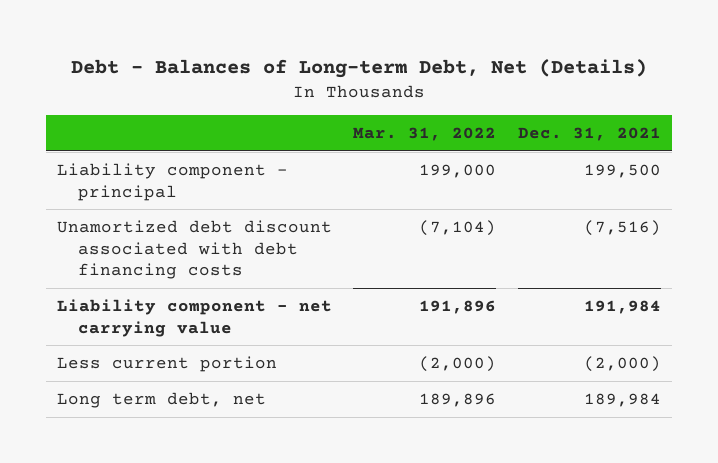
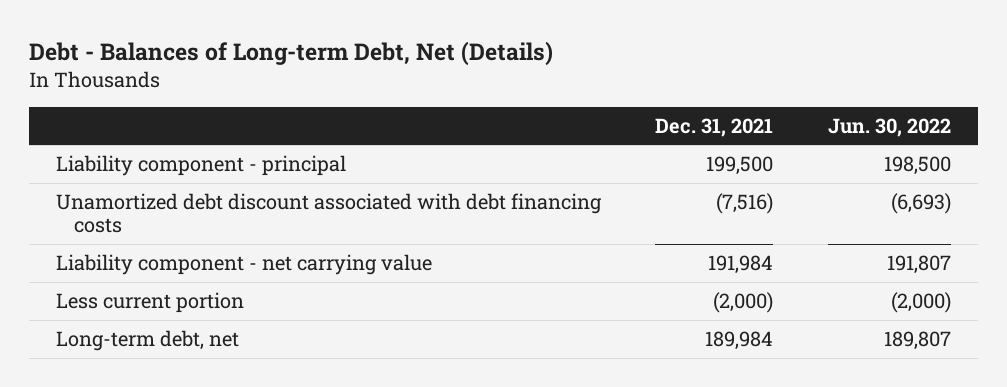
- | Mar. 31, 2022 | Dec. 31, 2021
+ | Dec. 31, 2021 | Jun. 30, 2022
- Long term debt, net | 189,896 | 189,984
+ Long-term debt, net | 189,984 | 189,807

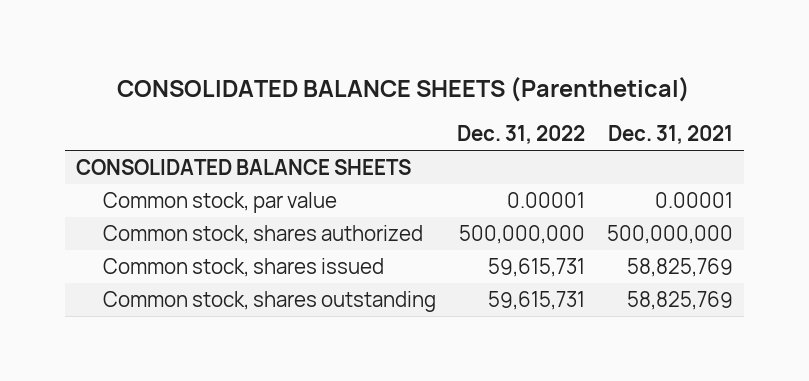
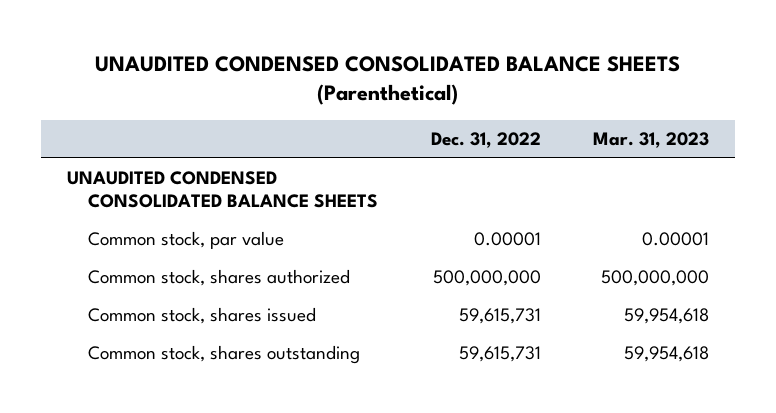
- CONSOLIDATED BALANCE SHEETS (Parenthetical)
+ UNAUDITED CONDENSED CONSOLIDATED BALANCE SHEETS (Parenthetical)
- | Dec. 31, 2022 | Dec. 31, 2021
+ | Dec. 31, 2022 | Mar. 31, 2023
- CONSOLIDATED BALANCE SHEETS
+ UNAUDITED CONDENSED CONSOLIDATED BALANCE SHEETS

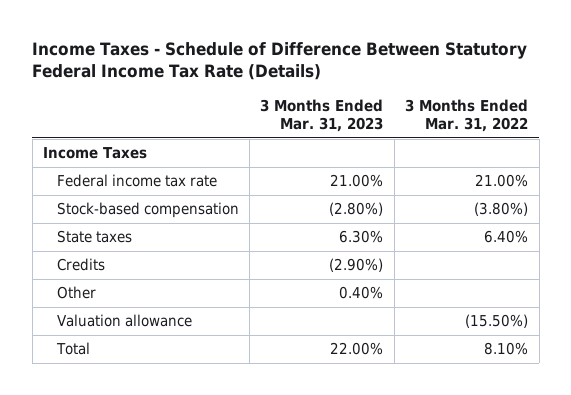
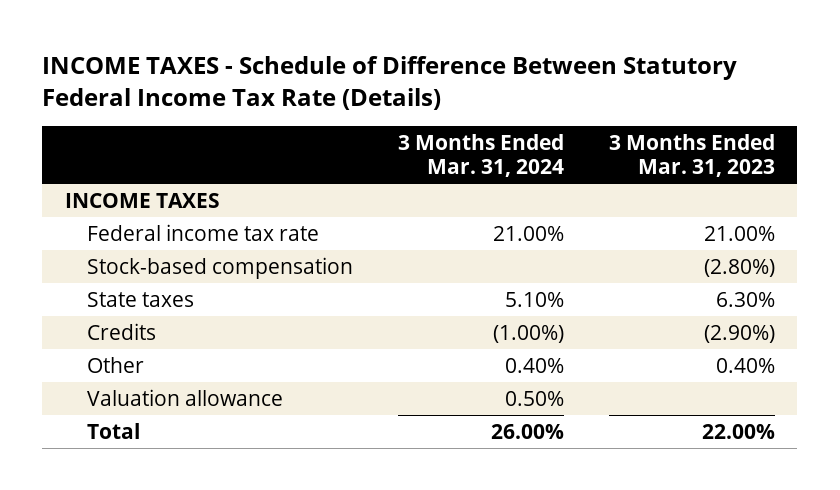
- Income Taxes - Schedule of Difference Between Statutory Federal Income Tax Rate (Details)
+ INCOME TAXES - Schedule of Difference Between Statutory Federal Income Tax Rate (Details)
- | 3 Months Ended Mar. 31, 2023 | 3 Months Ended Mar. 31, 2022
+ | 3 Months Ended Mar. 31, 2024 | 3 Months Ended Mar. 31, 2023
- Income Taxes
+ INCOME TAXES

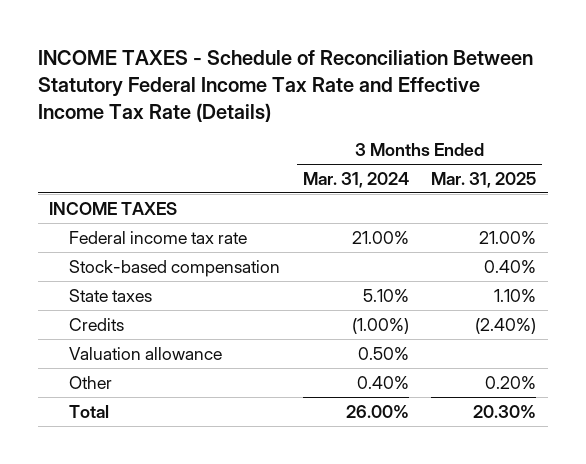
- INCOME TAXES - Schedule of Difference Between Statutory Federal Income Tax Rate (Details)
+ INCOME TAXES - Schedule of Reconciliation Between Statutory Federal Income Tax Rate and Effective Income Tax Rate (Details)
- | 3 Months Ended Mar. 31, 2024 | 3 Months Ended Mar. 31, 2023
+ | 3 Months Ended Mar. 31, 2024 | 3 Months Ended Mar. 31, 2025
moved down: Other | 0.40% | 0.20%

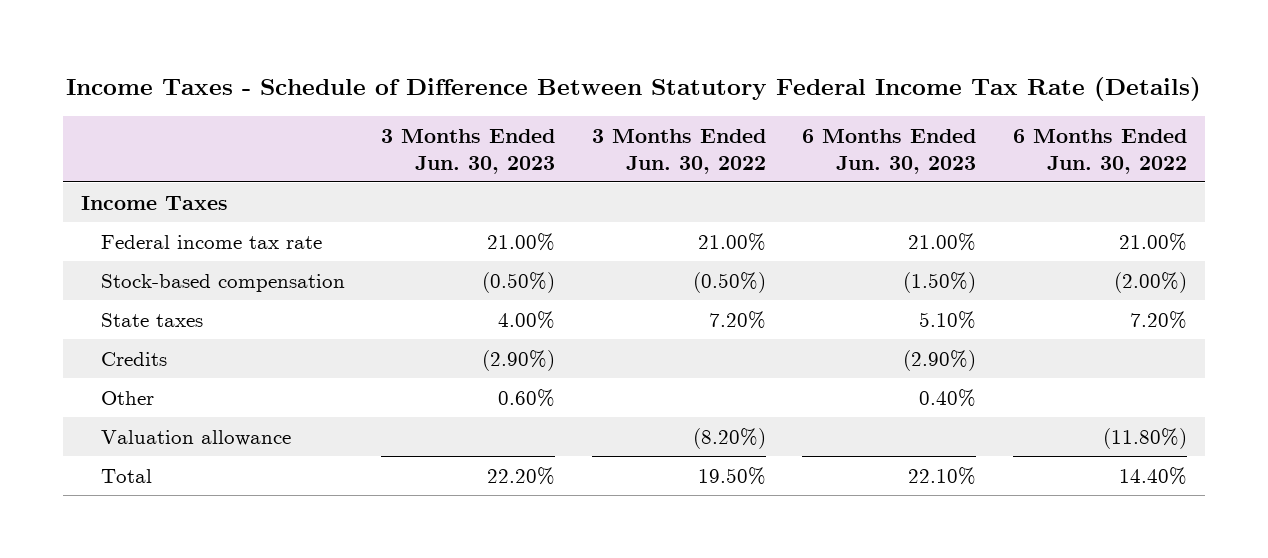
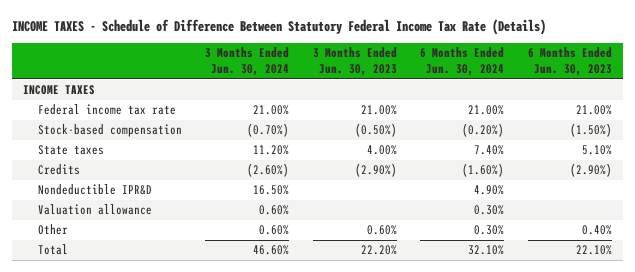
- Income Taxes - Schedule of Difference Between Statutory Federal Income Tax Rate (Details)
+ INCOME TAXES - Schedule of Difference Between Statutory Federal Income Tax Rate (Details)
- | 3 Months Ended Jun. 30, 2023 | 3 Months Ended Jun. 30, 2022 | 6 Months Ended Jun. 30, 2023 | 6 Months Ended Jun. 30, 2022
+ | 3 Months Ended Jun. 30, 2024 | 3 Months Ended Jun. 30, 2023 | 6 Months Ended Jun. 30, 2024 | 6 Months Ended Jun. 30, 2023
- Income Taxes
+ INCOME TAXES
+ Nondeductible IPR&D | 16.50% | | 4.90% |
moved down: Other | 0.60% | 0.60% | 0.30% | 0.40%

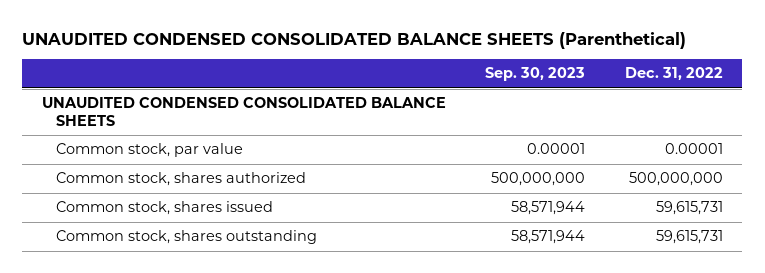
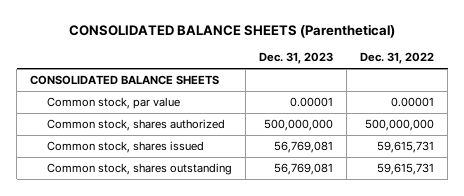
- UNAUDITED CONDENSED CONSOLIDATED BALANCE SHEETS (Parenthetical)
+ CONSOLIDATED BALANCE SHEETS (Parenthetical)
- | Sep. 30, 2023 | Dec. 31, 2022
+ | Dec. 31, 2023 | Dec. 31, 2022
- UNAUDITED CONDENSED CONSOLIDATED BALANCE SHEETS
+ CONSOLIDATED BALANCE SHEETS

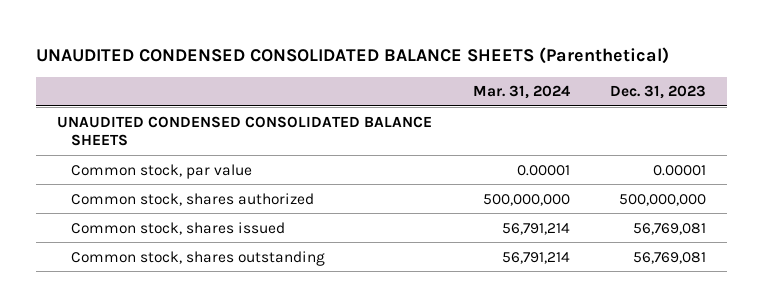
- CONSOLIDATED BALANCE SHEETS (Parenthetical)
+ UNAUDITED CONDENSED CONSOLIDATED BALANCE SHEETS (Parenthetical)
- | Dec. 31, 2023 | Dec. 31, 2022
+ | Mar. 31, 2024 | Dec. 31, 2023
- CONSOLIDATED BALANCE SHEETS
+ UNAUDITED CONDENSED CONSOLIDATED BALANCE SHEETS

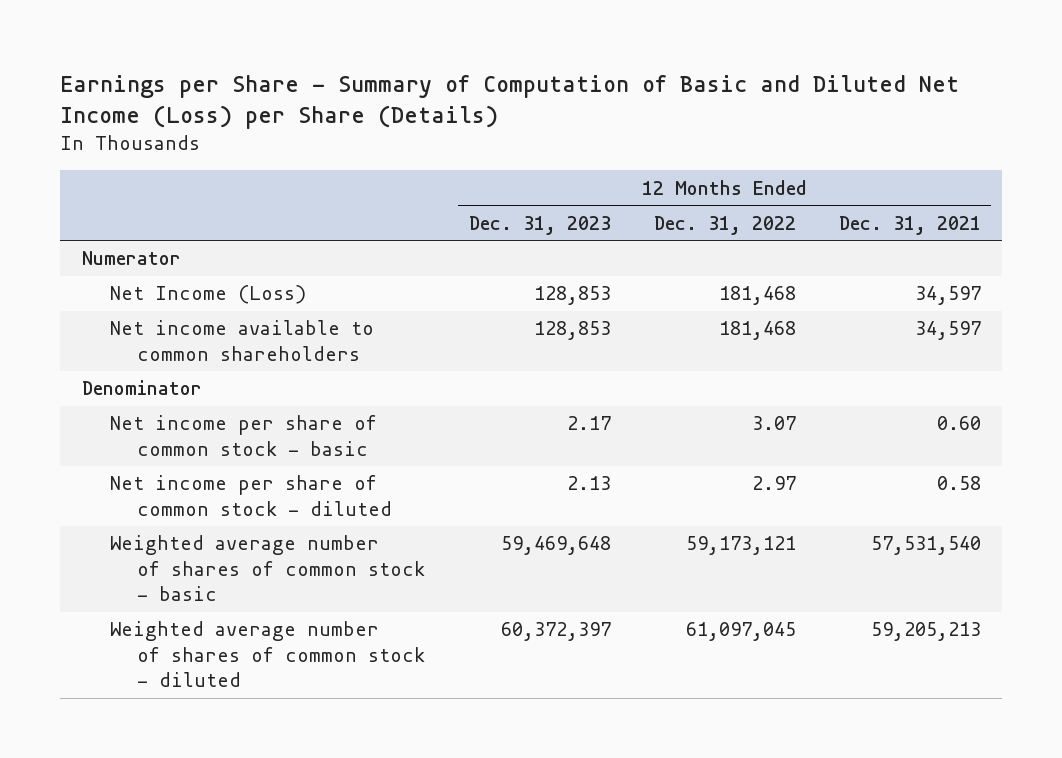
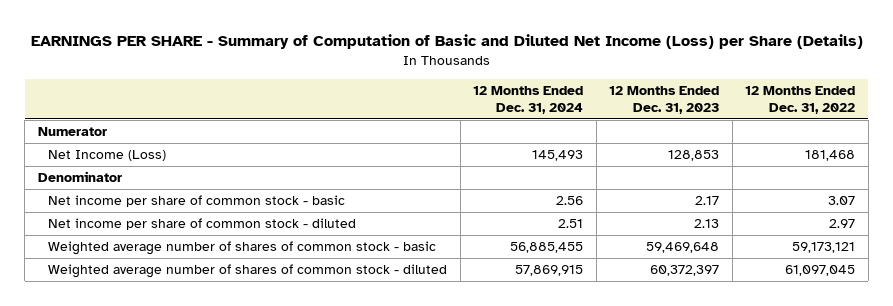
- Earnings per Share - Summary of Computation of Basic and Diluted Net Income (Loss) per Share (Details)
+ EARNINGS PER SHARE - Summary of Computation of Basic and Diluted Net Income (Loss) per Share (Details)
- | 12 Months Ended Dec. 31, 2023 | 12 Months Ended Dec. 31, 2022 | 12 Months Ended Dec. 31, 2021
+ | 12 Months Ended Dec. 31, 2024 | 12 Months Ended Dec. 31, 2023 | 12 Months Ended Dec. 31, 2022
- Net income available to common shareholders | 128,853 | 181,468 | 34,597

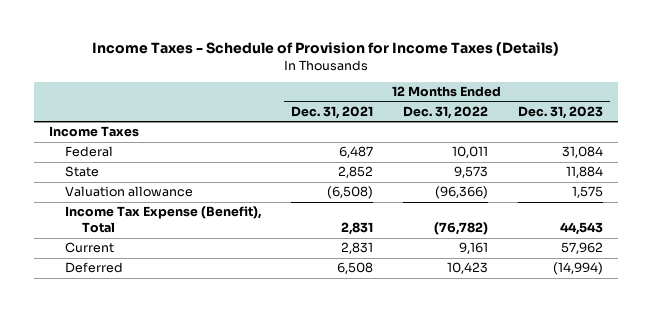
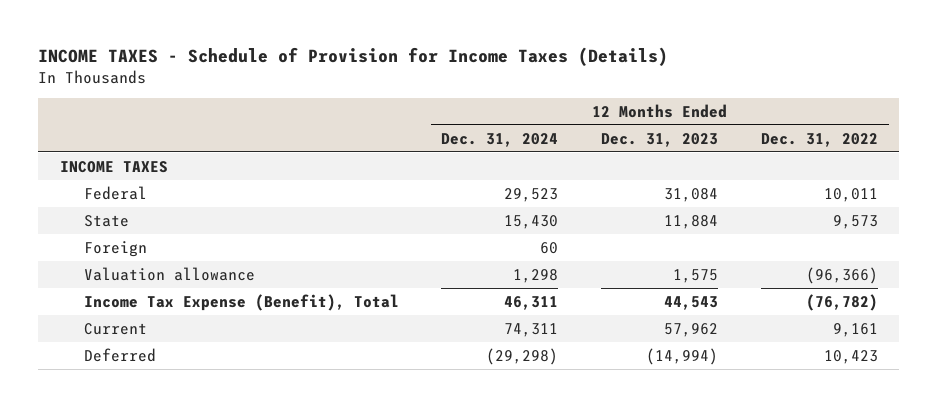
- Income Taxes - Schedule of Provision for Income Taxes (Details)
+ INCOME TAXES - Schedule of Provision for Income Taxes (Details)
- | 12 Months Ended Dec. 31, 2021 | 12 Months Ended Dec. 31, 2022 | 12 Months Ended Dec. 31, 2023
+ | 12 Months Ended Dec. 31, 2024 | 12 Months Ended Dec. 31, 2023 | 12 Months Ended Dec. 31, 2022
- Income Taxes
+ INCOME TAXES
+ Foreign | 60 | |

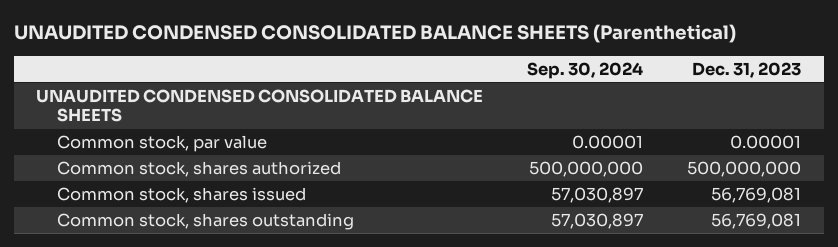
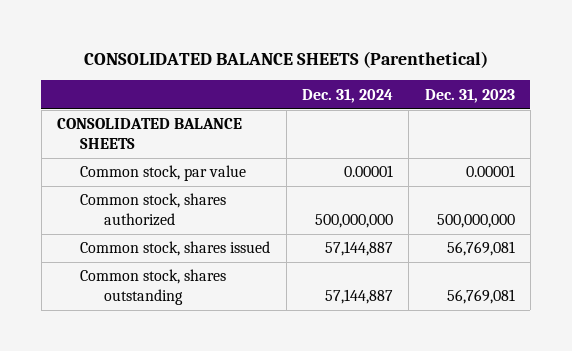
- UNAUDITED CONDENSED CONSOLIDATED BALANCE SHEETS (Parenthetical)
+ CONSOLIDATED BALANCE SHEETS (Parenthetical)
- | Sep. 30, 2024 | Dec. 31, 2023
+ | Dec. 31, 2024 | Dec. 31, 2023
- UNAUDITED CONDENSED CONSOLIDATED BALANCE SHEETS
+ CONSOLIDATED BALANCE SHEETS

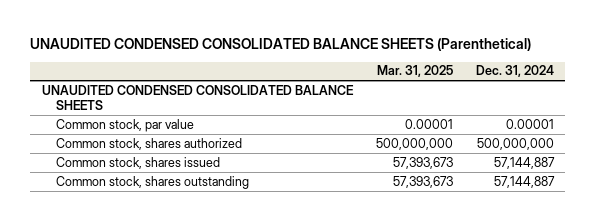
- CONSOLIDATED BALANCE SHEETS (Parenthetical)
+ UNAUDITED CONDENSED CONSOLIDATED BALANCE SHEETS (Parenthetical)
- | Dec. 31, 2024 | Dec. 31, 2023
+ | Mar. 31, 2025 | Dec. 31, 2024
- CONSOLIDATED BALANCE SHEETS
+ UNAUDITED CONDENSED CONSOLIDATED BALANCE SHEETS

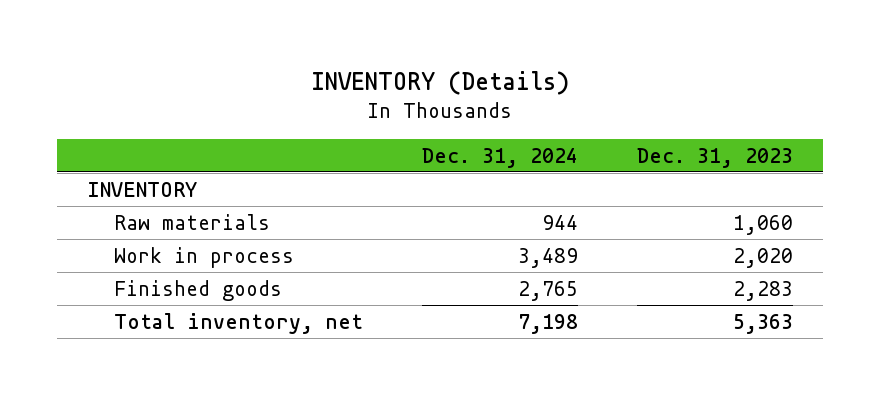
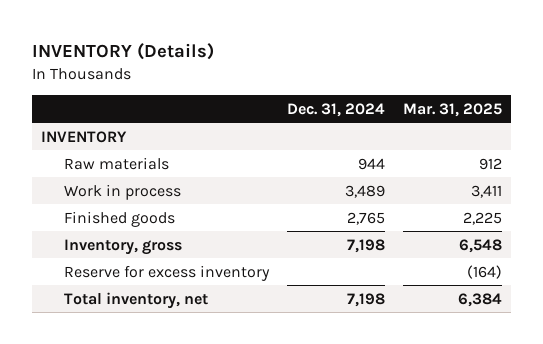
- | Dec. 31, 2024 | Dec. 31, 2023
+ | Dec. 31, 2024 | Mar. 31, 2025
+ Inventory, gross | 7,198 | 6,548
+ Reserve for excess inventory | | (164)

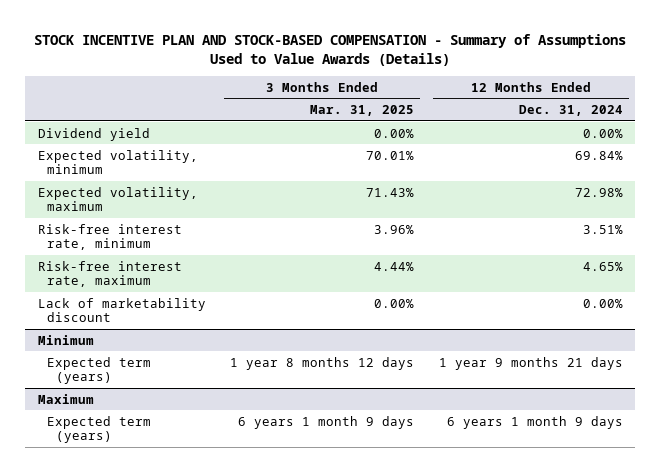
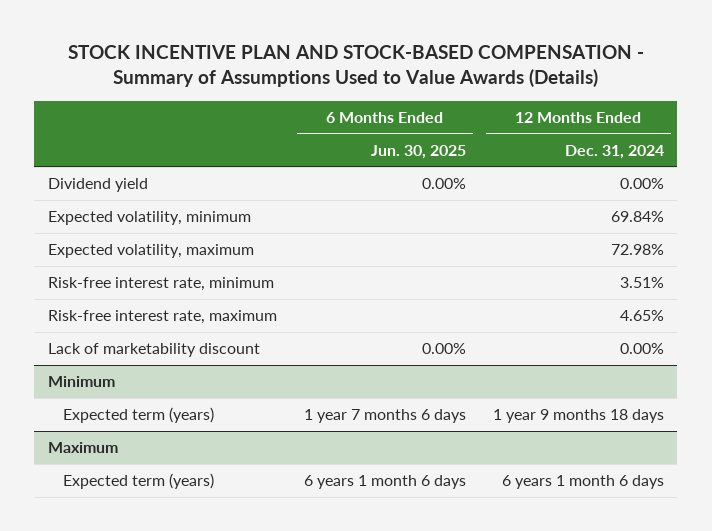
- | 3 Months Ended Mar. 31, 2025 | 12 Months Ended Dec. 31, 2024
+ | 6 Months Ended Jun. 30, 2025 | 12 Months Ended Dec. 31, 2024
@ Minimum
- Expected term (years) | 1 year 8 months 12 days | 1 year 9 months 21 days
+ Expected term (years) | 1 year 7 months 6 days | 1 year 9 months 18 days
@ Maximum
- Expected term (years) | 6 years 1 month 9 days | 6 years 1 month 9 days
+ Expected term (years) | 6 years 1 month 6 days | 6 years 1 month 6 days

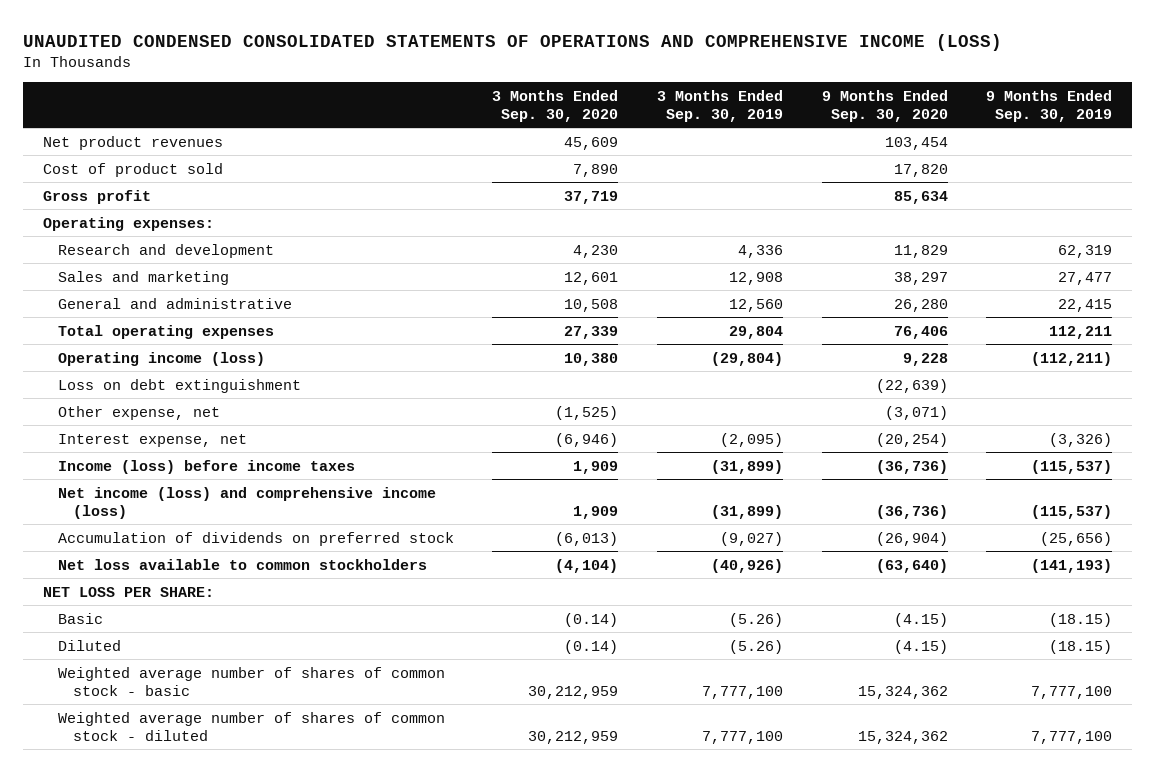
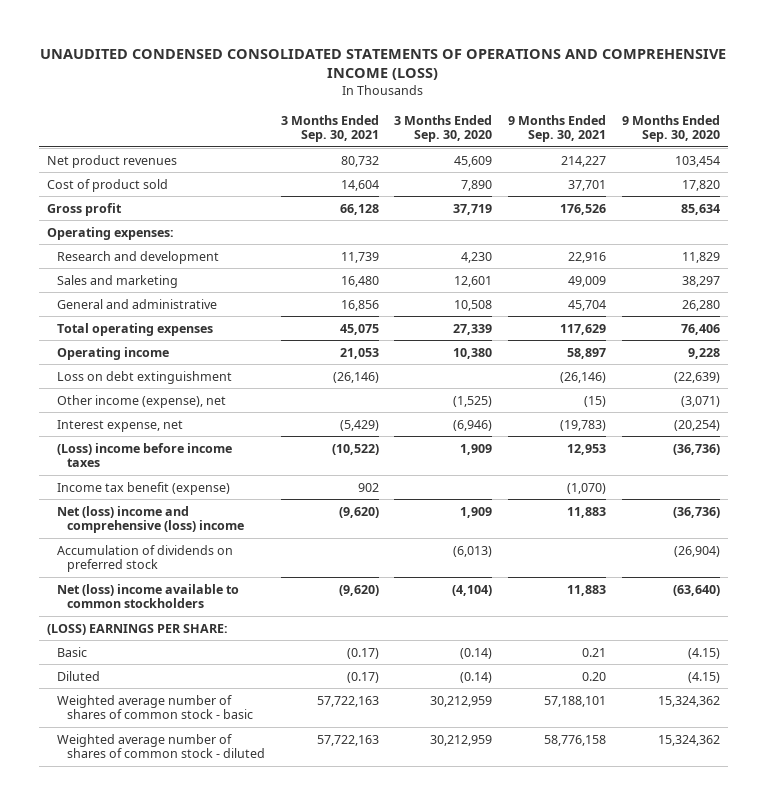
- | 3 Months Ended Sep. 30, 2020 | 3 Months Ended Sep. 30, 2019 | 9 Months Ended Sep. 30, 2020 | 9 Months Ended Sep. 30, 2019
+ | 3 Months Ended Sep. 30, 2021 | 3 Months Ended Sep. 30, 2020 | 9 Months Ended Sep. 30, 2021 | 9 Months Ended Sep. 30, 2020
- Operating income (loss) | 10,380 | (29,804) | 9,228 | (112,211)
+ Operating income | 21,053 | 10,380 | 58,897 | 9,228
- Other expense, net | (1,525) | | (3,071) |
+ Other income (expense), net | | (1,525) | (15) | (3,071)
- Income (loss) before income taxes | 1,909 | (31,899) | (36,736) | (115,537)
- Net income (loss) and comprehensive income (loss) | 1,909 | (31,899) | (36,736) | (115,537)
+ (Loss) income before income taxes | (10,522) | 1,909 | 12,953 | (36,736)
+ Income tax benefit (expense) | 902 | | (1,070) |
+ Net (loss) income and comprehensive (loss) income | (9,620) | 1,909 | 11,883 | (36,736)
- Net loss available to common stockholders | (4,104) | (40,926) | (63,640) | (141,193)
- NET LOSS PER SHARE:
+ Net (loss) income available to common stockholders | (9,620) | (4,104) | 11,883 | (63,640)
+ (LOSS) EARNINGS PER SHARE:

